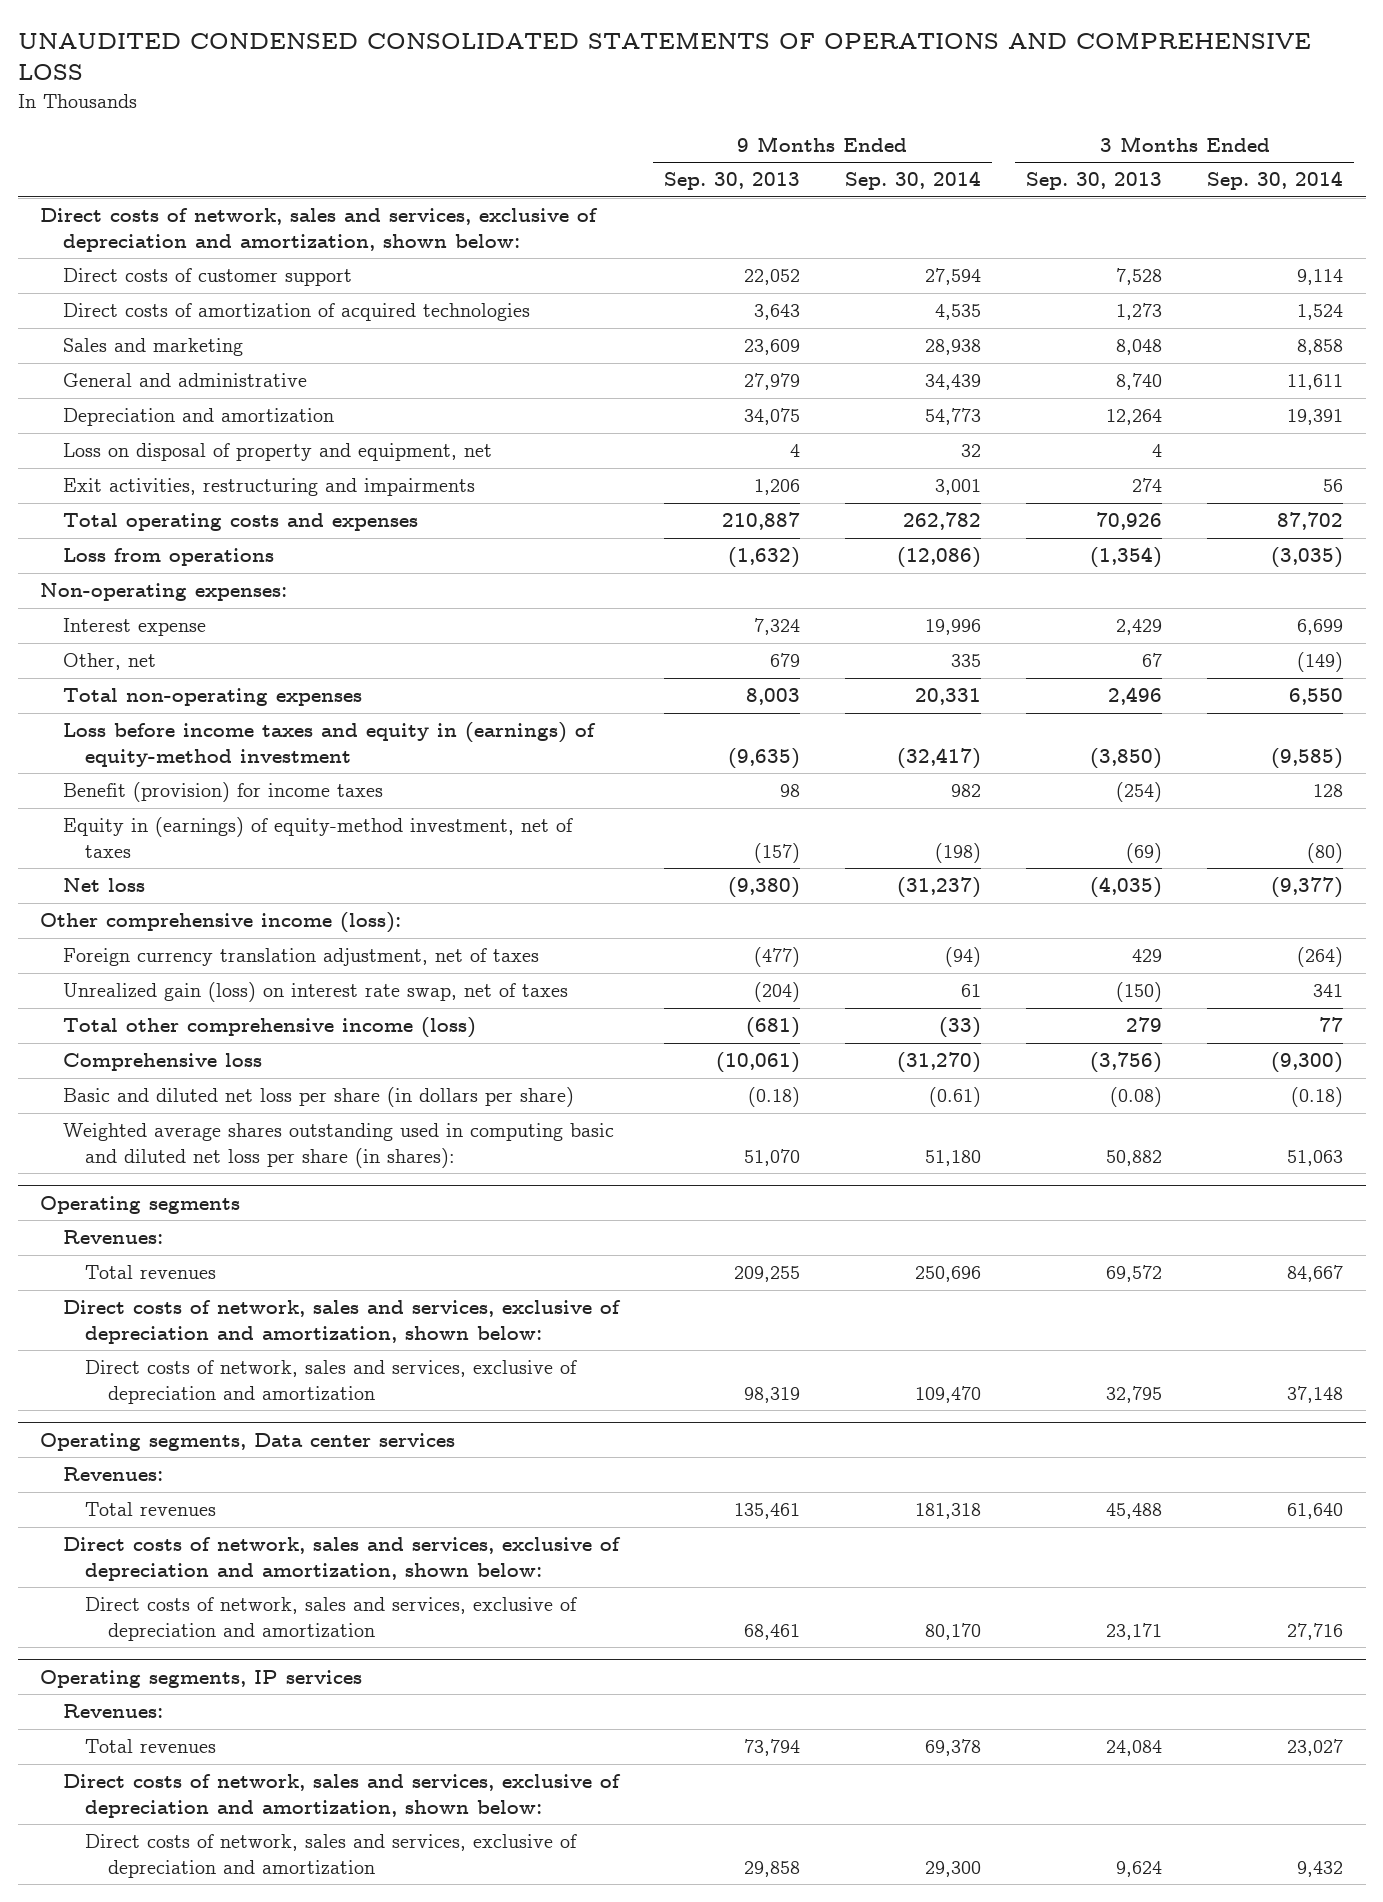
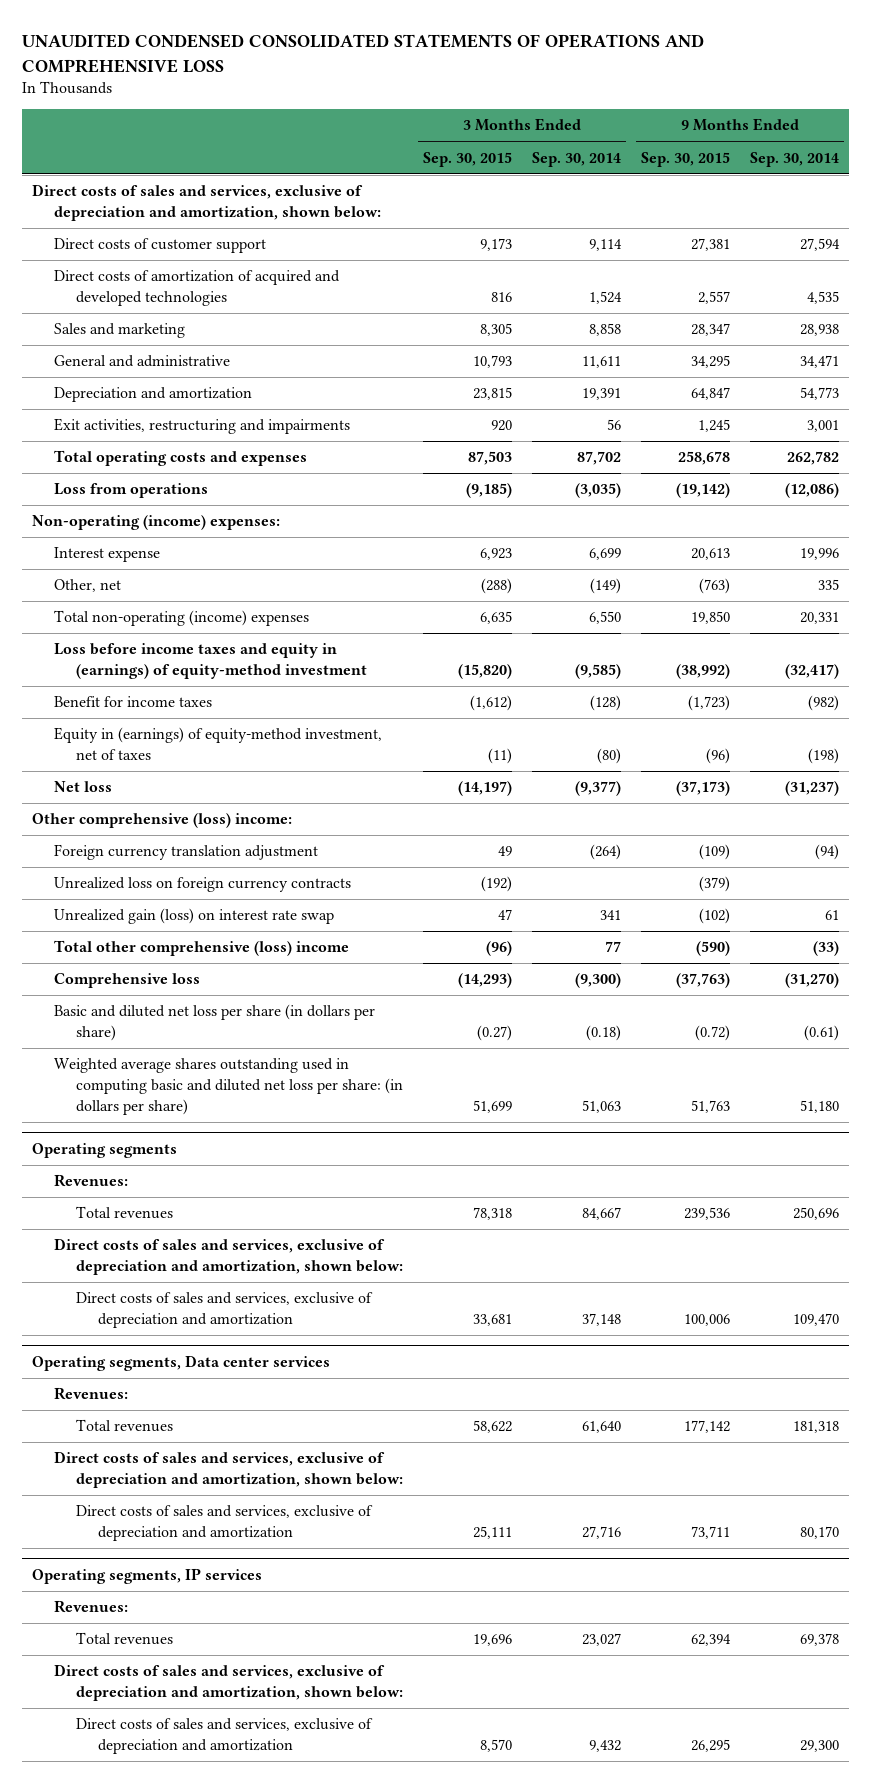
- | 9 Months Ended Sep. 30, 2013 | 9 Months Ended Sep. 30, 2014 | 3 Months Ended Sep. 30, 2013 | 3 Months Ended Sep. 30, 2014
+ | 3 Months Ended Sep. 30, 2015 | 3 Months Ended Sep. 30, 2014 | 9 Months Ended Sep. 30, 2015 | 9 Months Ended Sep. 30, 2014
- Direct costs of network, sales and services, exclusive of depreciation and amortization, shown below:
+ Direct costs of sales and services, exclusive of depreciation and amortization, shown below:
- Direct costs of amortization of acquired technologies | 3,643 | 4,535 | 1,273 | 1,524
+ Direct costs of amortization of acquired and developed technologies | 816 | 1,524 | 2,557 | 4,535
- General and administrative | 27,979 | 34,439 | 8,740 | 11,611
+ General and administrative | 10,793 | 11,611 | 34,295 | 34,471
- Loss on disposal of property and equipment, net | 4 | 32 | 4 |
- Non-operating expenses:
+ Non-operating (income) expenses:
- Total non-operating expenses | 8,003 | 20,331 | 2,496 | 6,550
+ Total non-operating (income) expenses | 6,635 | 6,550 | 19,850 | 20,331
- Benefit (provision) for income taxes | 98 | 982 | (254) | 128
+ Benefit for income taxes | (1,612) | (128) | (1,723) | (982)
- Other comprehensive income (loss):
- Foreign currency translation adjustment, net of taxes | (477) | (94) | 429 | (264)
- Unrealized gain (loss) on interest rate swap, net of taxes | (204) | 61 | (150) | 341
- Total other comprehensive income (loss) | (681) | (33) | 279 | 77
+ Other comprehensive (loss) income:
+ Foreign currency translation adjustment | 49 | (264) | (109) | (94)
+ Unrealized loss on foreign currency contracts | (192) | | (379) |
+ Unrealized gain (loss) on interest rate swap | 47 | 341 | (102) | 61
+ Total other comprehensive (loss) income | (96) | 77 | (590) | (33)
- Weighted average shares outstanding used in computing basic and diluted net loss per share (in shares): | 51,070 | 51,180 | 50,882 | 51,063
+ Weighted average shares outstanding used in computing basic and diluted net loss per share: (in dollars per share) | 51,699 | 51,063 | 51,763 | 51,180
@ Operating segments
- Direct costs of network, sales and services, exclusive of depreciation and amortization, shown below:
- Direct costs of network, sales and services, exclusive of depreciation and amortization | 98,319 | 109,470 | 32,795 | 37,148
+ Direct costs of sales and services, exclusive of depreciation and amortization, shown below:
+ Direct costs of sales and services, exclusive of depreciation and amortization | 33,681 | 37,148 | 100,006 | 109,470
@ Operating segments, Data center services
- Direct costs of network, sales and services, exclusive of depreciation and amortization, shown below:
- Direct costs of network, sales and services, exclusive of depreciation and amortization | 68,461 | 80,170 | 23,171 | 27,716
+ Direct costs of sales and services, exclusive of depreciation and amortization, shown below:
+ Direct costs of sales and services, exclusive of depreciation and amortization | 25,111 | 27,716 | 73,711 | 80,170
@ Operating segments, IP services
- Direct costs of network, sales and services, exclusive of depreciation and amortization, shown below:
- Direct costs of network, sales and services, exclusive of depreciation and amortization | 29,858 | 29,300 | 9,624 | 9,432
+ Direct costs of sales and services, exclusive of depreciation and amortization, shown below:
+ Direct costs of sales and services, exclusive of depreciation and amortization | 8,570 | 9,432 | 26,295 | 29,300

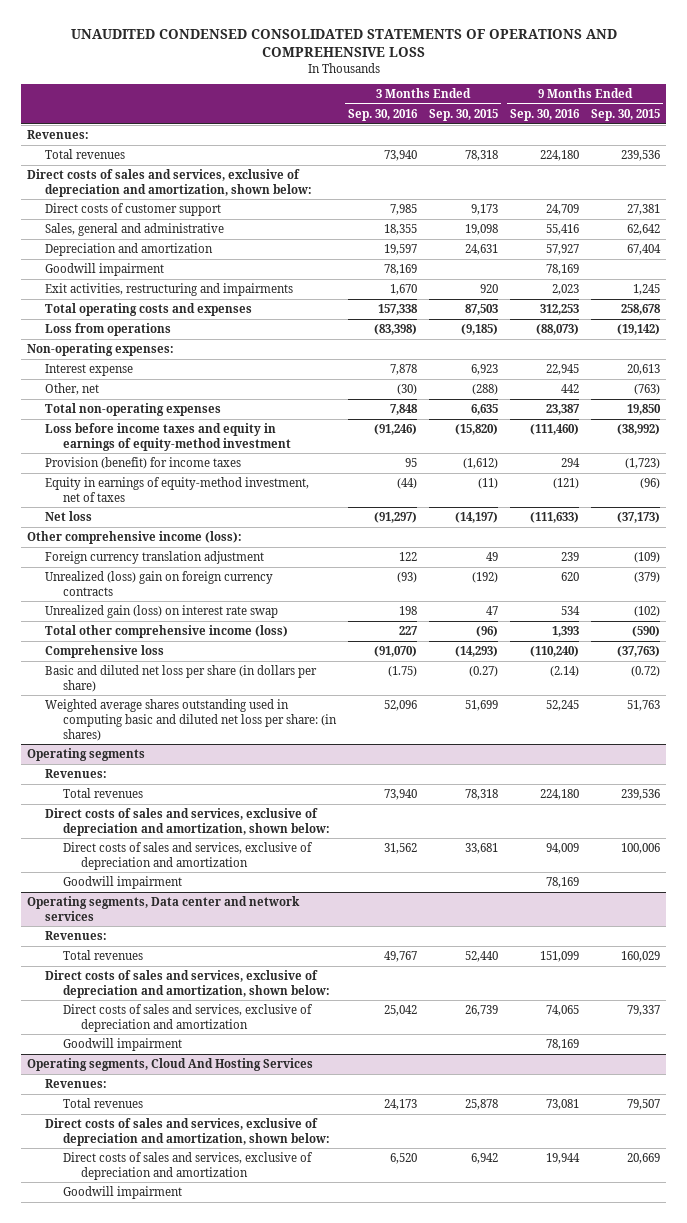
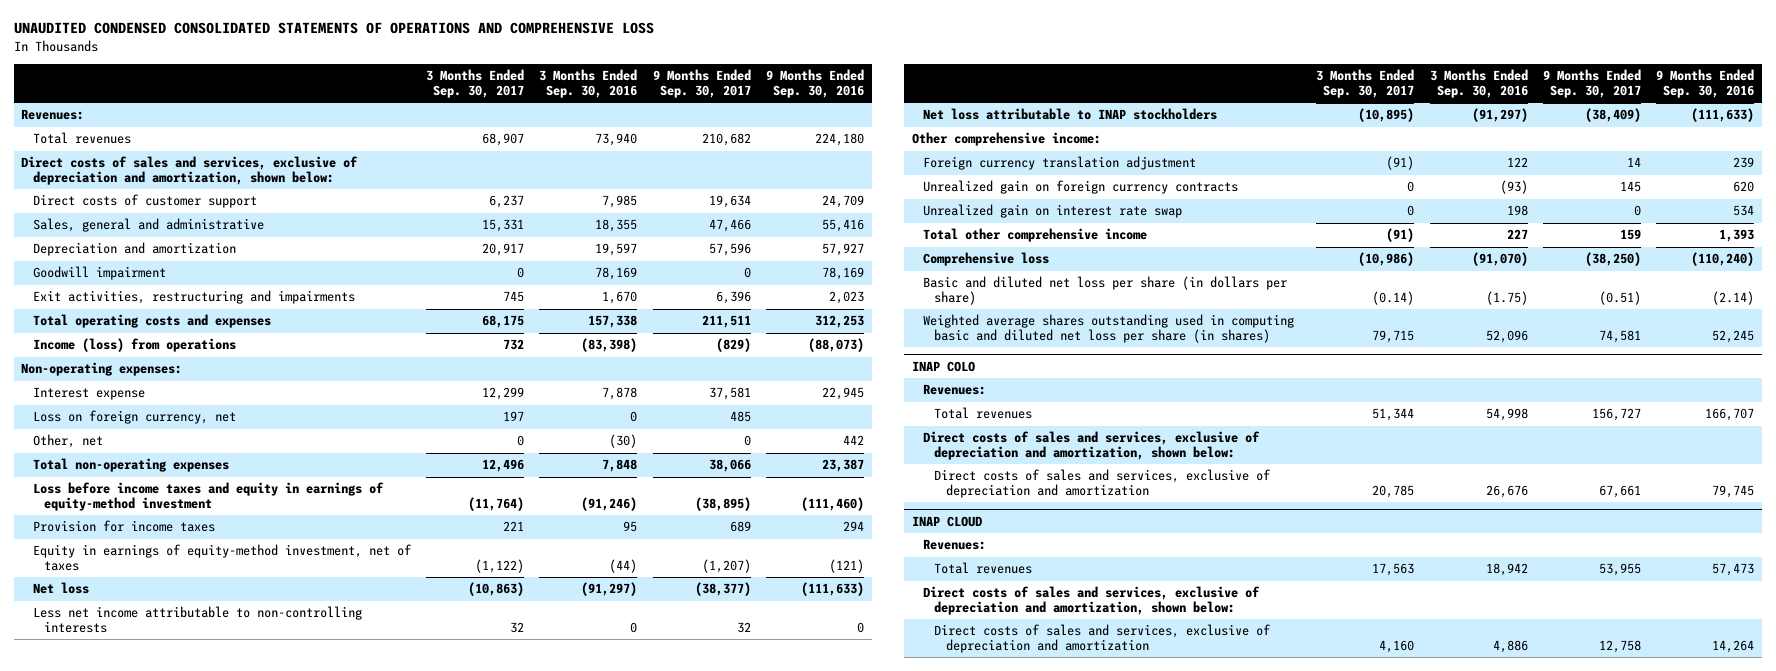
- | 3 Months Ended Sep. 30, 2016 | 3 Months Ended Sep. 30, 2015 | 9 Months Ended Sep. 30, 2016 | 9 Months Ended Sep. 30, 2015
+ | 3 Months Ended Sep. 30, 2017 | 3 Months Ended Sep. 30, 2016 | 9 Months Ended Sep. 30, 2017 | 9 Months Ended Sep. 30, 2016
- Loss from operations | (83,398) | (9,185) | (88,073) | (19,142)
+ Income (loss) from operations | 732 | (83,398) | (829) | (88,073)
+ Loss on foreign currency, net | 197 | 0 | 485 |
- Provision (benefit) for income taxes | 95 | (1,612) | 294 | (1,723)
+ Provision for income taxes | 221 | 95 | 689 | 294
- Other comprehensive income (loss):
+ Less net income attributable to non-controlling interests | 32 | 0 | 32 | 0
+ Net loss attributable to INAP stockholders | (10,895) | (91,297) | (38,409) | (111,633)
+ Other comprehensive income:
- Unrealized (loss) gain on foreign currency contracts | (93) | (192) | 620 | (379)
- Unrealized gain (loss) on interest rate swap | 198 | 47 | 534 | (102)
- Total other comprehensive income (loss) | 227 | (96) | 1,393 | (590)
+ Unrealized gain on foreign currency contracts | 0 | (93) | 145 | 620
+ Unrealized gain on interest rate swap | 0 | 198 | 0 | 534
+ Total other comprehensive income | (91) | 227 | 159 | 1,393
- Weighted average shares outstanding used in computing basic and diluted net loss per share: (in shares) | 52,096 | 51,699 | 52,245 | 51,763
- Operating segments
- Revenues:
- Total revenues | 73,940 | 78,318 | 224,180 | 239,536
- Direct costs of sales and services, exclusive of depreciation and amortization, shown below:
- Direct costs of sales and services, exclusive of depreciation and amortization | 31,562 | 33,681 | 94,009 | 100,006
- Goodwill impairment | | | 78,169 |
- Operating segments, Data center and network services
+ Weighted average shares outstanding used in computing basic and diluted net loss per share (in shares) | 79,715 | 52,096 | 74,581 | 52,245
+ INAP COLO
- Total revenues | 49,767 | 52,440 | 151,099 | 160,029
+ Total revenues | 51,344 | 54,998 | 156,727 | 166,707
- Direct costs of sales and services, exclusive of depreciation and amortization | 25,042 | 26,739 | 74,065 | 79,337
- Goodwill impairment | | | 78,169 |
- Operating segments, Cloud And Hosting Services
+ Direct costs of sales and services, exclusive of depreciation and amortization | 20,785 | 26,676 | 67,661 | 79,745
+ INAP CLOUD
- Total revenues | 24,173 | 25,878 | 73,081 | 79,507
+ Total revenues | 17,563 | 18,942 | 53,955 | 57,473
- Direct costs of sales and services, exclusive of depreciation and amortization | 6,520 | 6,942 | 19,944 | 20,669
- Goodwill impairment
+ Direct costs of sales and services, exclusive of depreciation and amortization | 4,160 | 4,886 | 12,758 | 14,264

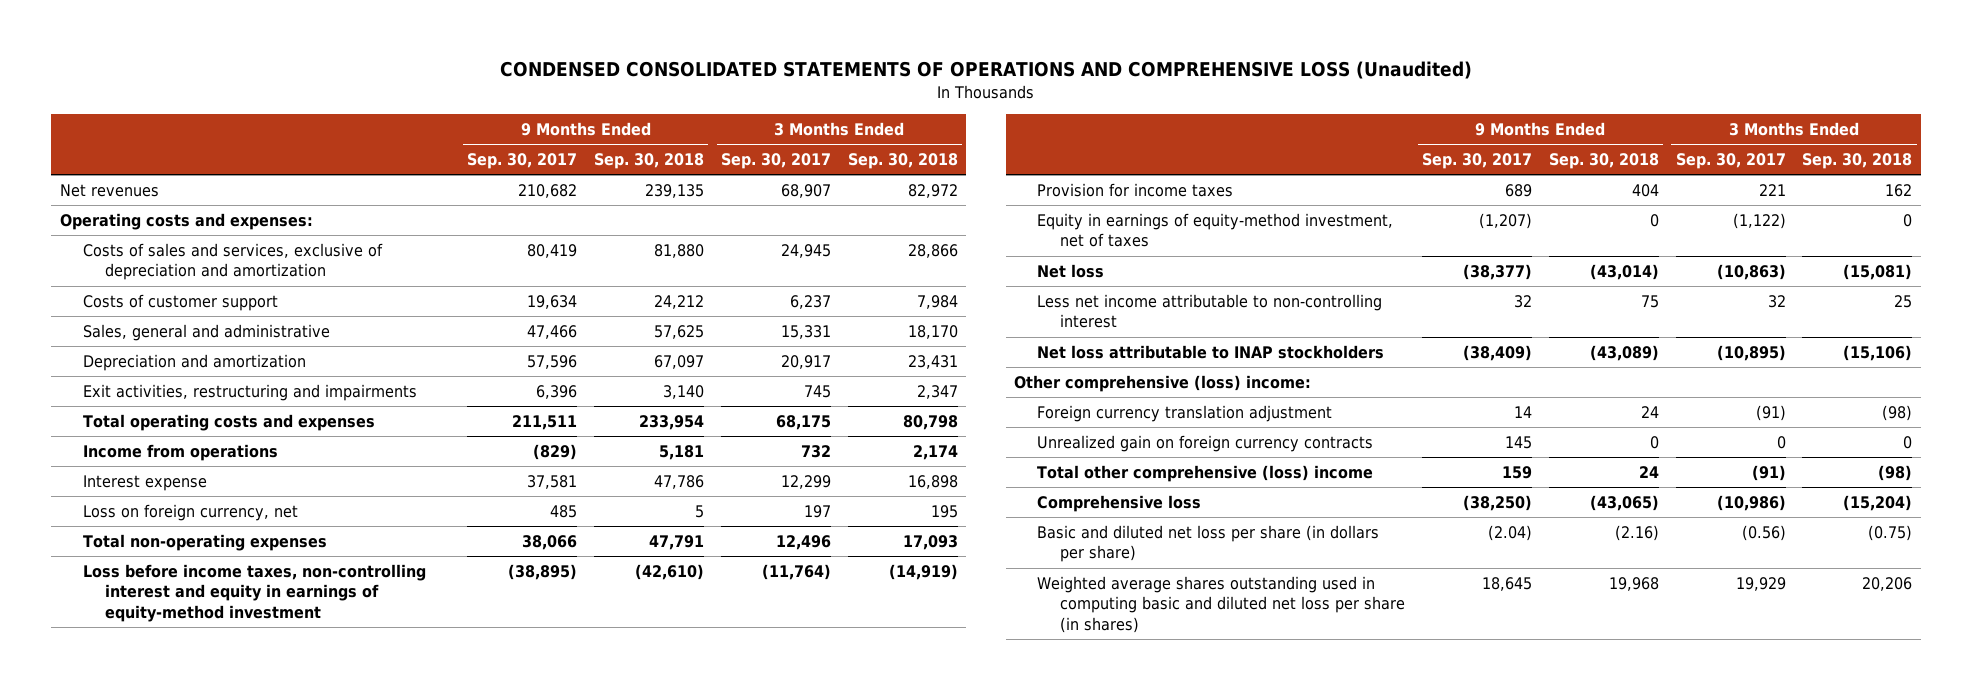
- UNAUDITED CONDENSED CONSOLIDATED STATEMENTS OF OPERATIONS AND COMPREHENSIVE LOSS
+ CONDENSED CONSOLIDATED STATEMENTS OF OPERATIONS AND COMPREHENSIVE LOSS (Unaudited)
- | 3 Months Ended Sep. 30, 2017 | 3 Months Ended Sep. 30, 2016 | 9 Months Ended Sep. 30, 2017 | 9 Months Ended Sep. 30, 2016
+ | 9 Months Ended Sep. 30, 2017 | 9 Months Ended Sep. 30, 2018 | 3 Months Ended Sep. 30, 2017 | 3 Months Ended Sep. 30, 2018
- Revenues:
- Total revenues | 68,907 | 73,940 | 210,682 | 224,180
- Direct costs of sales and services, exclusive of depreciation and amortization, shown below:
- Direct costs of customer support | 6,237 | 7,985 | 19,634 | 24,709
+ Net revenues | 210,682 | 239,135 | 68,907 | 82,972
+ Operating costs and expenses:
+ Costs of sales and services, exclusive of depreciation and amortization | 80,419 | 81,880 | 24,945 | 28,866
+ Costs of customer support | 19,634 | 24,212 | 6,237 | 7,984
- Goodwill impairment | 0 | 78,169 | 0 | 78,169
- Income (loss) from operations | 732 | (83,398) | (829) | (88,073)
- Non-operating expenses:
+ Income from operations | (829) | 5,181 | 732 | 2,174
- Other, net | 0 | (30) | 0 | 442
- Loss before income taxes and equity in earnings of equity-method investment | (11,764) | (91,246) | (38,895) | (111,460)
+ Loss before income taxes, non-controlling interest and equity in earnings of equity-method investment | (38,895) | (42,610) | (11,764) | (14,919)
- Less net income attributable to non-controlling interests | 32 | 0 | 32 | 0
+ Less net income attributable to non-controlling interest | 32 | 75 | 32 | 25
- Other comprehensive income:
+ Other comprehensive (loss) income:
- Unrealized gain on interest rate swap | 0 | 198 | 0 | 534
- Total other comprehensive income | (91) | 227 | 159 | 1,393
+ Total other comprehensive (loss) income | 159 | 24 | (91) | (98)
- Basic and diluted net loss per share (in dollars per share) | (0.14) | (1.75) | (0.51) | (2.14)
- Weighted average shares outstanding used in computing basic and diluted net loss per share (in shares) | 79,715 | 52,096 | 74,581 | 52,245
- INAP COLO
- Revenues:
- Total revenues | 51,344 | 54,998 | 156,727 | 166,707
- Direct costs of sales and services, exclusive of depreciation and amortization, shown below:
- Direct costs of sales and services, exclusive of depreciation and amortization | 20,785 | 26,676 | 67,661 | 79,745
- INAP CLOUD
- Revenues:
- Total revenues | 17,563 | 18,942 | 53,955 | 57,473
- Direct costs of sales and services, exclusive of depreciation and amortization, shown below:
- Direct costs of sales and services, exclusive of depreciation and amortization | 4,160 | 4,886 | 12,758 | 14,264
+ Basic and diluted net loss per share (in dollars per share) | (2.04) | (2.16) | (0.56) | (0.75)
+ Weighted average shares outstanding used in computing basic and diluted net loss per share (in shares) | 18,645 | 19,968 | 19,929 | 20,206

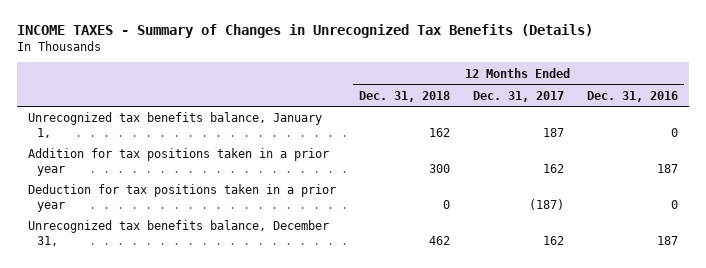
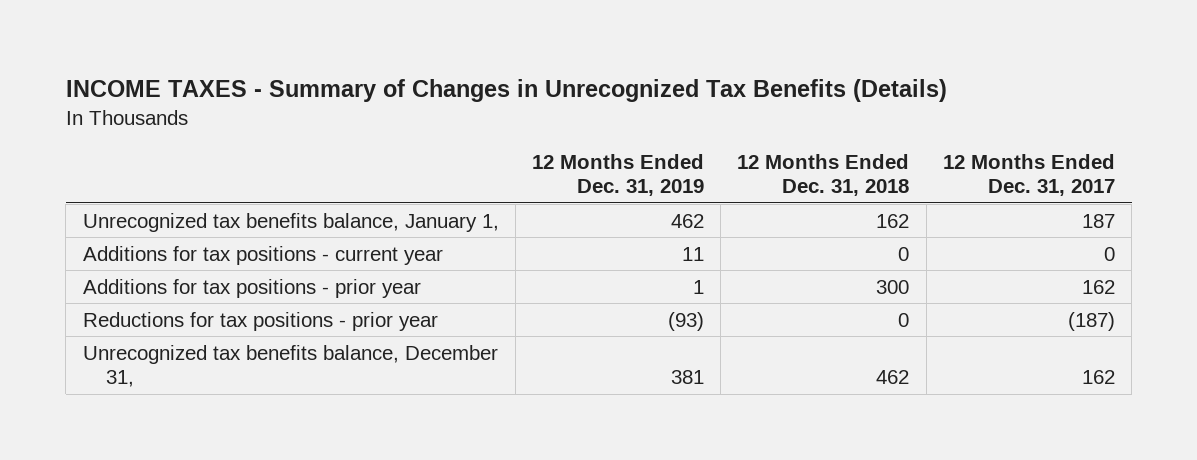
- | 12 Months Ended Dec. 31, 2018 | 12 Months Ended Dec. 31, 2017 | 12 Months Ended Dec. 31, 2016
+ | 12 Months Ended Dec. 31, 2019 | 12 Months Ended Dec. 31, 2018 | 12 Months Ended Dec. 31, 2017
- Addition for tax positions taken in a prior year | 300 | 162 | 187
- Deduction for tax positions taken in a prior year | 0 | (187) | 0
+ Additions for tax positions - current year | 11 | 0 | 0
+ Additions for tax positions - prior year | 1 | 300 | 162
+ Reductions for tax positions - prior year | (93) | 0 | (187)

